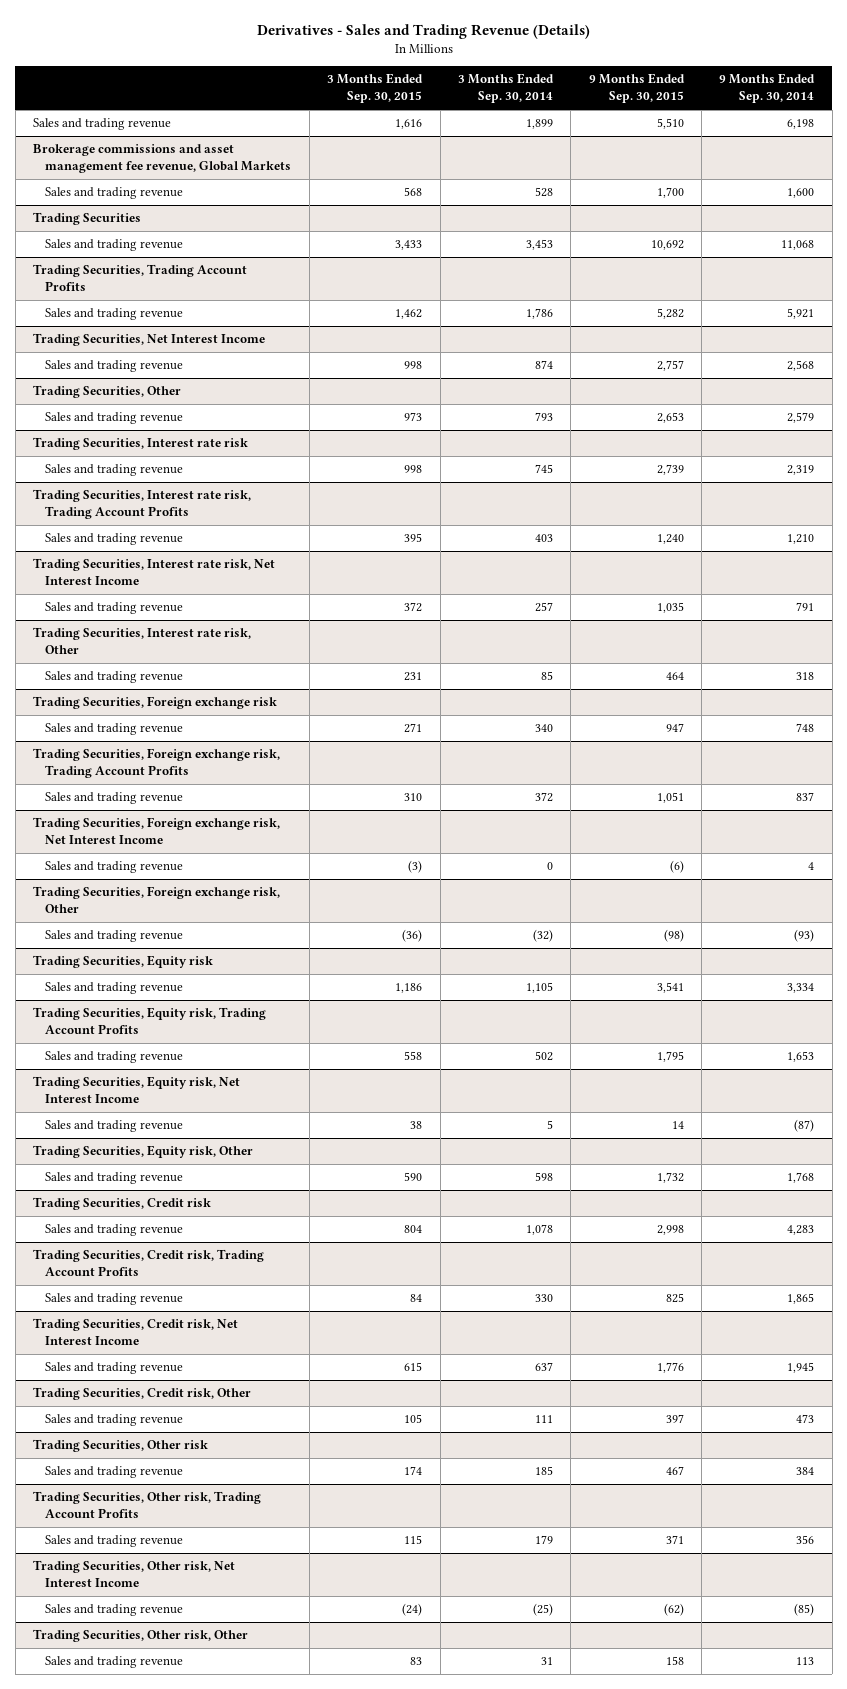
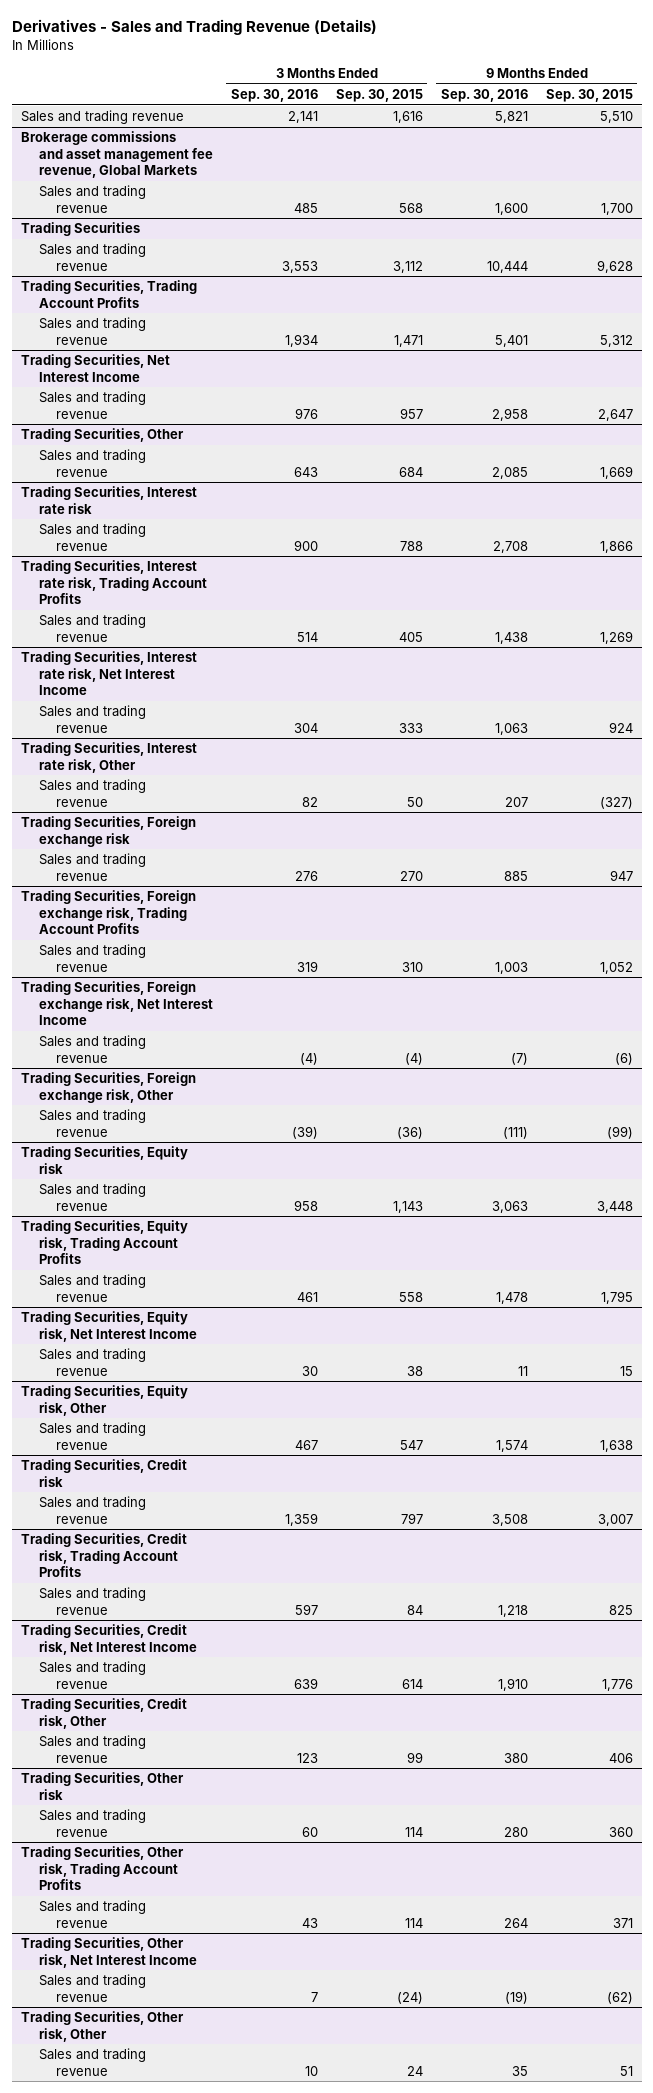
- | 3 Months Ended Sep. 30, 2015 | 3 Months Ended Sep. 30, 2014 | 9 Months Ended Sep. 30, 2015 | 9 Months Ended Sep. 30, 2014
+ | 3 Months Ended Sep. 30, 2016 | 3 Months Ended Sep. 30, 2015 | 9 Months Ended Sep. 30, 2016 | 9 Months Ended Sep. 30, 2015
@ Trading Securities
- Sales and trading revenue | 3,433 | 3,453 | 10,692 | 11,068
+ Sales and trading revenue | 3,553 | 3,112 | 10,444 | 9,628
@ Trading Securities, Trading Account Profits
- Sales and trading revenue | 1,462 | 1,786 | 5,282 | 5,921
+ Sales and trading revenue | 1,934 | 1,471 | 5,401 | 5,312
@ Trading Securities, Net Interest Income
- Sales and trading revenue | 998 | 874 | 2,757 | 2,568
+ Sales and trading revenue | 976 | 957 | 2,958 | 2,647
@ Trading Securities, Other
- Sales and trading revenue | 973 | 793 | 2,653 | 2,579
+ Sales and trading revenue | 643 | 684 | 2,085 | 1,669
@ Trading Securities, Interest rate risk
- Sales and trading revenue | 998 | 745 | 2,739 | 2,319
+ Sales and trading revenue | 900 | 788 | 2,708 | 1,866
@ Trading Securities, Interest rate risk, Trading Account Profits
- Sales and trading revenue | 395 | 403 | 1,240 | 1,210
+ Sales and trading revenue | 514 | 405 | 1,438 | 1,269
@ Trading Securities, Interest rate risk, Net Interest Income
- Sales and trading revenue | 372 | 257 | 1,035 | 791
+ Sales and trading revenue | 304 | 333 | 1,063 | 924
@ Trading Securities, Interest rate risk, Other
- Sales and trading revenue | 231 | 85 | 464 | 318
+ Sales and trading revenue | 82 | 50 | 207 | (327)
@ Trading Securities, Foreign exchange risk
- Sales and trading revenue | 271 | 340 | 947 | 748
+ Sales and trading revenue | 276 | 270 | 885 | 947
@ Trading Securities, Foreign exchange risk, Trading Account Profits
- Sales and trading revenue | 310 | 372 | 1,051 | 837
+ Sales and trading revenue | 319 | 310 | 1,003 | 1,052
@ Trading Securities, Foreign exchange risk, Net Interest Income
- Sales and trading revenue | (3) | 0 | (6) | 4
+ Sales and trading revenue | (4) | (4) | (7) | (6)
@ Trading Securities, Foreign exchange risk, Other
- Sales and trading revenue | (36) | (32) | (98) | (93)
+ Sales and trading revenue | (39) | (36) | (111) | (99)
@ Trading Securities, Equity risk
- Sales and trading revenue | 1,186 | 1,105 | 3,541 | 3,334
+ Sales and trading revenue | 958 | 1,143 | 3,063 | 3,448
@ Trading Securities, Equity risk, Net Interest Income
- Sales and trading revenue | 38 | 5 | 14 | (87)
+ Sales and trading revenue | 30 | 38 | 11 | 15
@ Trading Securities, Equity risk, Other
- Sales and trading revenue | 590 | 598 | 1,732 | 1,768
+ Sales and trading revenue | 467 | 547 | 1,574 | 1,638
@ Trading Securities, Credit risk
- Sales and trading revenue | 804 | 1,078 | 2,998 | 4,283
+ Sales and trading revenue | 1,359 | 797 | 3,508 | 3,007
@ Trading Securities, Credit risk, Net Interest Income
- Sales and trading revenue | 615 | 637 | 1,776 | 1,945
+ Sales and trading revenue | 639 | 614 | 1,910 | 1,776
@ Trading Securities, Credit risk, Other
- Sales and trading revenue | 105 | 111 | 397 | 473
+ Sales and trading revenue | 123 | 99 | 380 | 406
@ Trading Securities, Other risk
- Sales and trading revenue | 174 | 185 | 467 | 384
+ Sales and trading revenue | 60 | 114 | 280 | 360
@ Trading Securities, Other risk, Trading Account Profits
- Sales and trading revenue | 115 | 179 | 371 | 356
+ Sales and trading revenue | 43 | 114 | 264 | 371
@ Trading Securities, Other risk, Other
- Sales and trading revenue | 83 | 31 | 158 | 113
+ Sales and trading revenue | 10 | 24 | 35 | 51

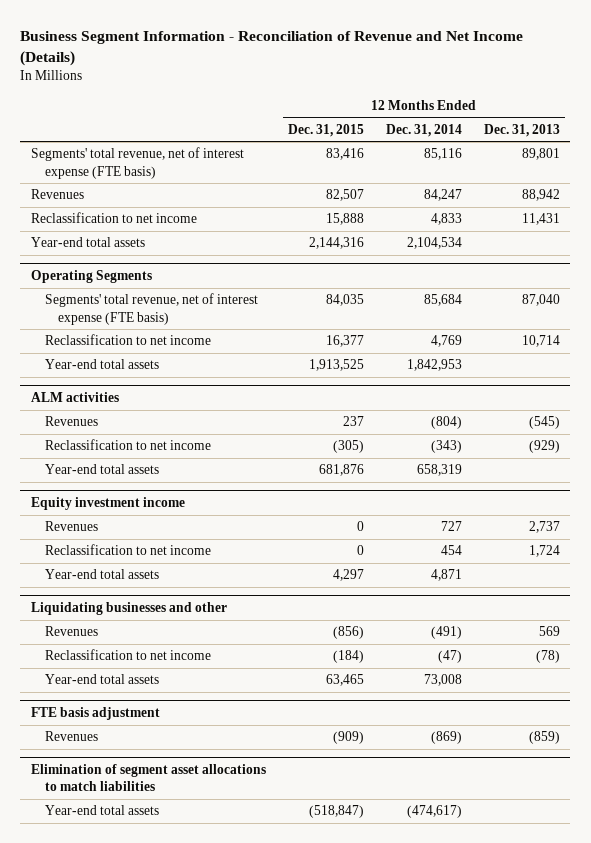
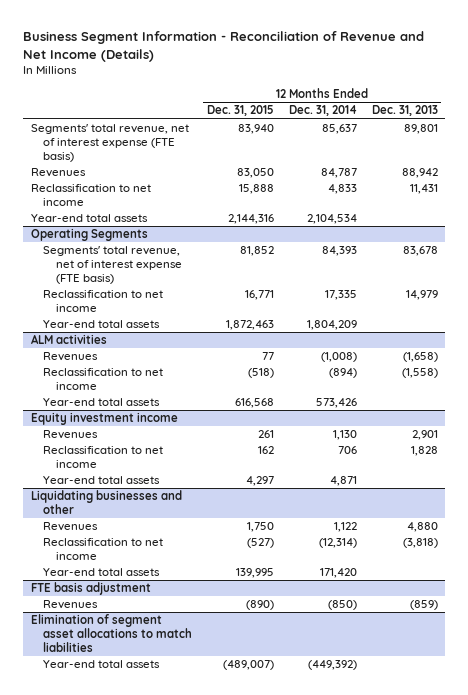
- Segments' total revenue, net of interest expense (FTE basis) | 83,416 | 85,116 | 89,801
- Revenues | 82,507 | 84,247 | 88,942
+ Segments' total revenue, net of interest expense (FTE basis) | 83,940 | 85,637 | 89,801
+ Revenues | 83,050 | 84,787 | 88,942
@ Operating Segments
- Segments' total revenue, net of interest expense (FTE basis) | 84,035 | 85,684 | 87,040
- Reclassification to net income | 16,377 | 4,769 | 10,714
- Year-end total assets | 1,913,525 | 1,842,953 |
+ Segments' total revenue, net of interest expense (FTE basis) | 81,852 | 84,393 | 83,678
+ Reclassification to net income | 16,771 | 17,335 | 14,979
+ Year-end total assets | 1,872,463 | 1,804,209 |
@ ALM activities
- Revenues | 237 | (804) | (545)
- Reclassification to net income | (305) | (343) | (929)
- Year-end total assets | 681,876 | 658,319 |
+ Revenues | 77 | (1,008) | (1,658)
+ Reclassification to net income | (518) | (894) | (1,558)
+ Year-end total assets | 616,568 | 573,426 |
@ Equity investment income
- Revenues | 0 | 727 | 2,737
- Reclassification to net income | 0 | 454 | 1,724
+ Revenues | 261 | 1,130 | 2,901
+ Reclassification to net income | 162 | 706 | 1,828
@ Liquidating businesses and other
- Revenues | (856) | (491) | 569
- Reclassification to net income | (184) | (47) | (78)
- Year-end total assets | 63,465 | 73,008 |
+ Revenues | 1,750 | 1,122 | 4,880
+ Reclassification to net income | (527) | (12,314) | (3,818)
+ Year-end total assets | 139,995 | 171,420 |
@ FTE basis adjustment
- Revenues | (909) | (869) | (859)
+ Revenues | (890) | (850) | (859)
@ Elimination of segment asset allocations to match liabilities
- Year-end total assets | (518,847) | (474,617) |
+ Year-end total assets | (489,007) | (449,392) |

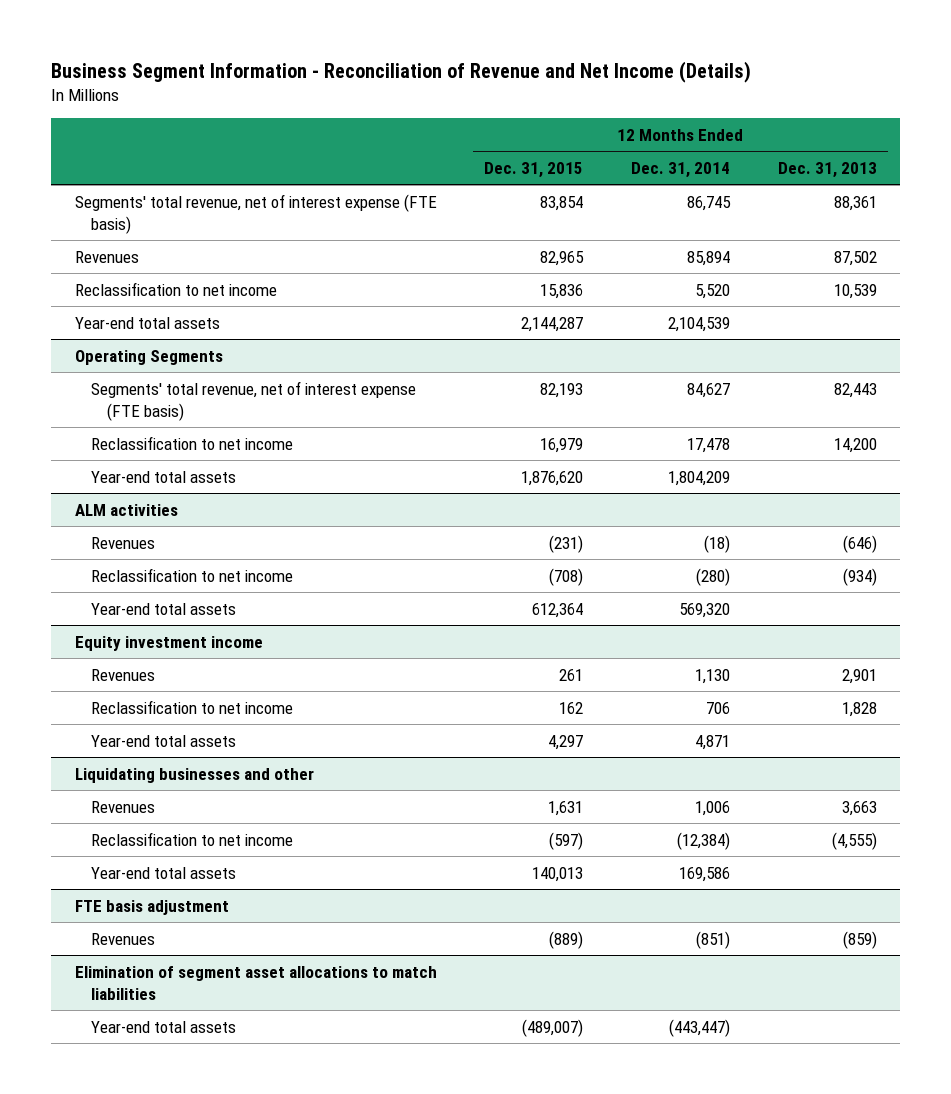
- Segments' total revenue, net of interest expense (FTE basis) | 83,940 | 85,637 | 89,801
- Revenues | 83,050 | 84,787 | 88,942
- Reclassification to net income | 15,888 | 4,833 | 11,431
- Year-end total assets | 2,144,316 | 2,104,534 |
+ Segments' total revenue, net of interest expense (FTE basis) | 83,854 | 86,745 | 88,361
+ Revenues | 82,965 | 85,894 | 87,502
+ Reclassification to net income | 15,836 | 5,520 | 10,539
+ Year-end total assets | 2,144,287 | 2,104,539 |
@ Operating Segments
- Segments' total revenue, net of interest expense (FTE basis) | 81,852 | 84,393 | 83,678
- Reclassification to net income | 16,771 | 17,335 | 14,979
- Year-end total assets | 1,872,463 | 1,804,209 |
+ Segments' total revenue, net of interest expense (FTE basis) | 82,193 | 84,627 | 82,443
+ Reclassification to net income | 16,979 | 17,478 | 14,200
+ Year-end total assets | 1,876,620 | 1,804,209 |
@ ALM activities
- Revenues | 77 | (1,008) | (1,658)
- Reclassification to net income | (518) | (894) | (1,558)
- Year-end total assets | 616,568 | 573,426 |
+ Revenues | (231) | (18) | (646)
+ Reclassification to net income | (708) | (280) | (934)
+ Year-end total assets | 612,364 | 569,320 |
@ Liquidating businesses and other
- Revenues | 1,750 | 1,122 | 4,880
- Reclassification to net income | (527) | (12,314) | (3,818)
- Year-end total assets | 139,995 | 171,420 |
+ Revenues | 1,631 | 1,006 | 3,663
+ Reclassification to net income | (597) | (12,384) | (4,555)
+ Year-end total assets | 140,013 | 169,586 |
@ FTE basis adjustment
- Revenues | (890) | (850) | (859)
+ Revenues | (889) | (851) | (859)
@ Elimination of segment asset allocations to match liabilities
- Year-end total assets | (489,007) | (449,392) |
+ Year-end total assets | (489,007) | (443,447) |

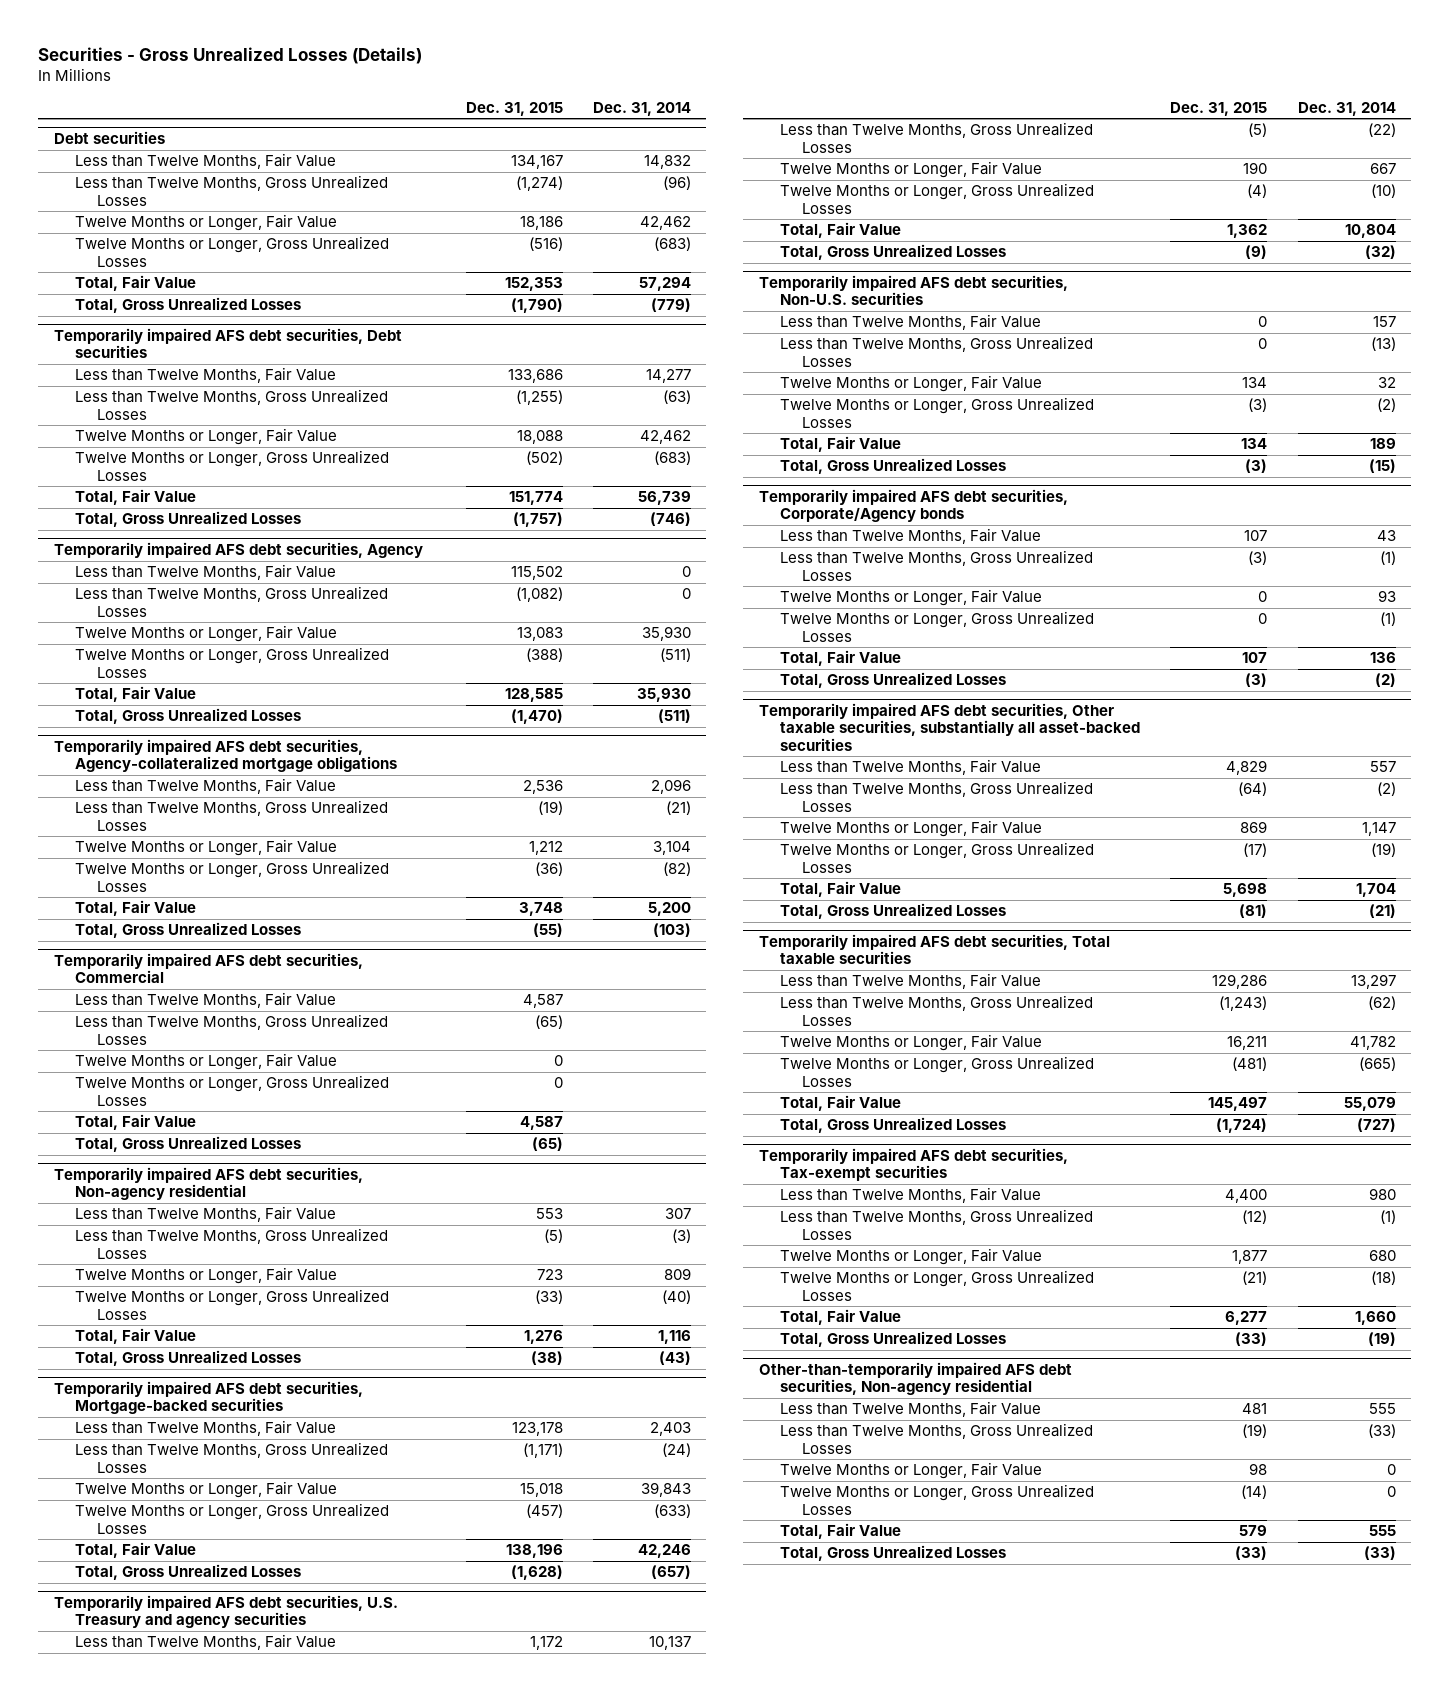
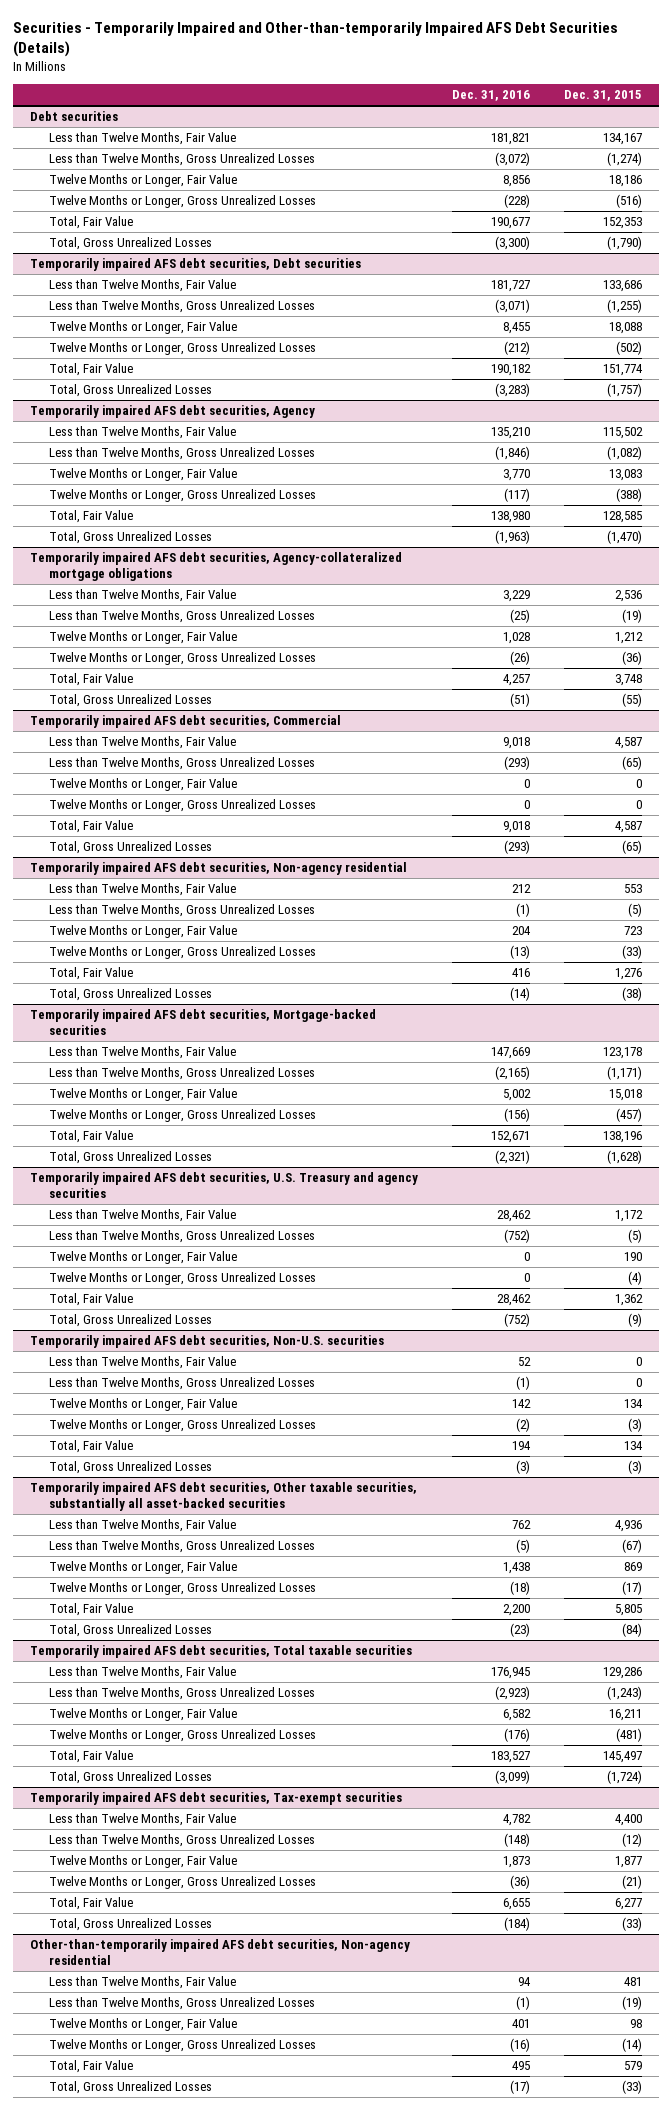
- Securities - Gross Unrealized Losses (Details)
+ Securities - Temporarily Impaired and Other-than-temporarily Impaired AFS Debt Securities (Details)
- | Dec. 31, 2015 | Dec. 31, 2014
+ | Dec. 31, 2016 | Dec. 31, 2015
- Temporarily impaired AFS debt securities, Corporate/Agency bonds
- Less than Twelve Months, Fair Value | 107 | 43
- Less than Twelve Months, Gross Unrealized Losses | (3) | (1)
- Twelve Months or Longer, Fair Value | 0 | 93
- Twelve Months or Longer, Gross Unrealized Losses | 0 | (1)
- Total, Fair Value | 107 | 136
- Total, Gross Unrealized Losses | (3) | (2)
@ Temporarily impaired AFS debt securities, Other taxable securities, substantially all asset-backed securities
- Less than Twelve Months, Fair Value | 4,829 | 557
- Less than Twelve Months, Gross Unrealized Losses | (64) | (2)
+ Less than Twelve Months, Fair Value | 762 | 4,936
+ Less than Twelve Months, Gross Unrealized Losses | (5) | (67)
- Total, Fair Value | 5,698 | 1,704
- Total, Gross Unrealized Losses | (81) | (21)
+ Total, Fair Value | 2,200 | 5,805
+ Total, Gross Unrealized Losses | (23) | (84)

